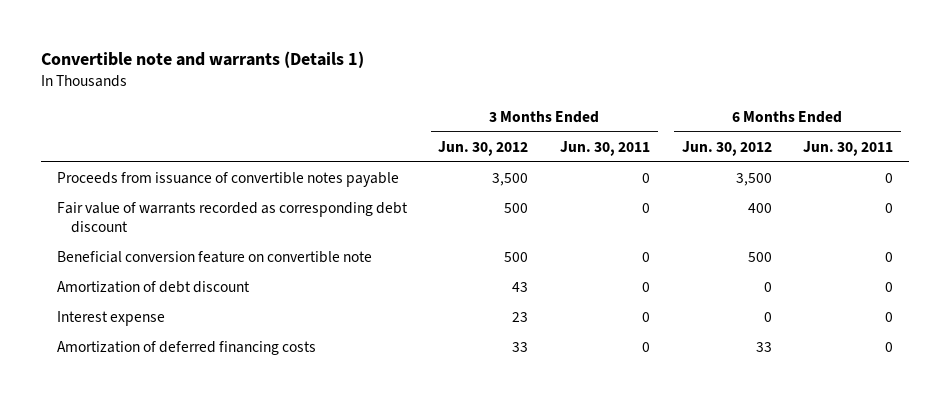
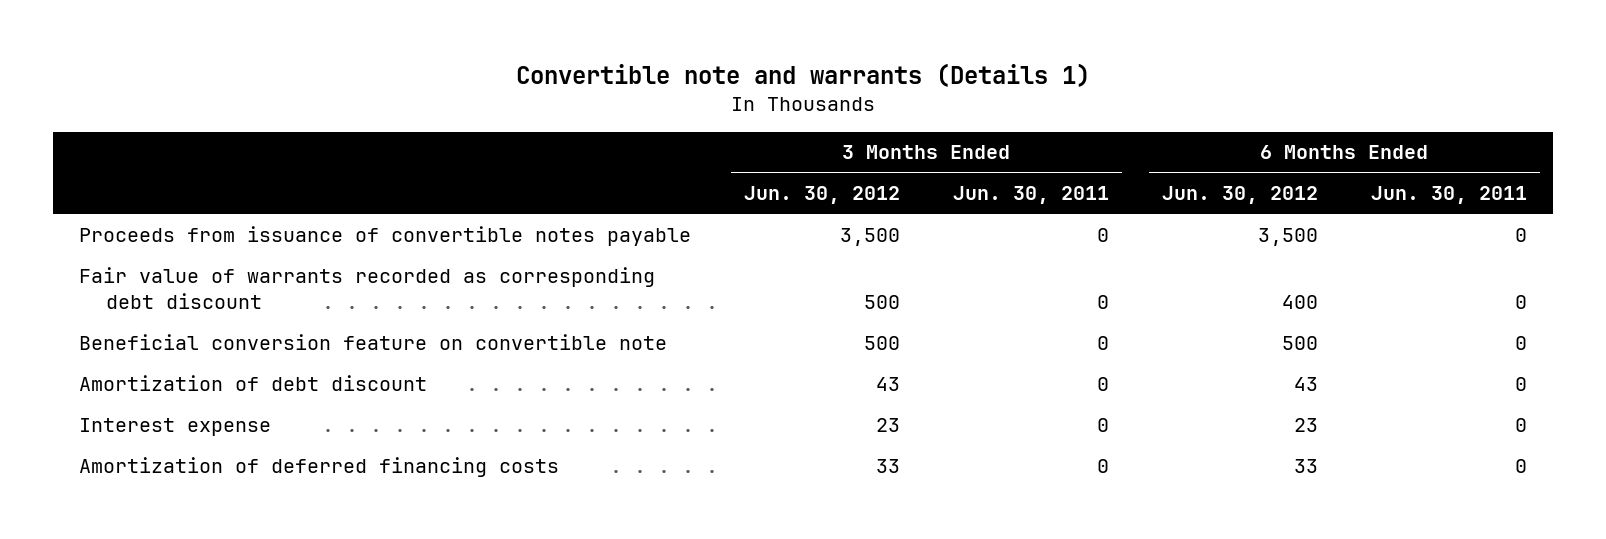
- Amortization of debt discount | 43 | 0 | 0 | 0
- Interest expense | 23 | 0 | 0 | 0
+ Amortization of debt discount | 43 | 0 | 43 | 0
+ Interest expense | 23 | 0 | 23 | 0

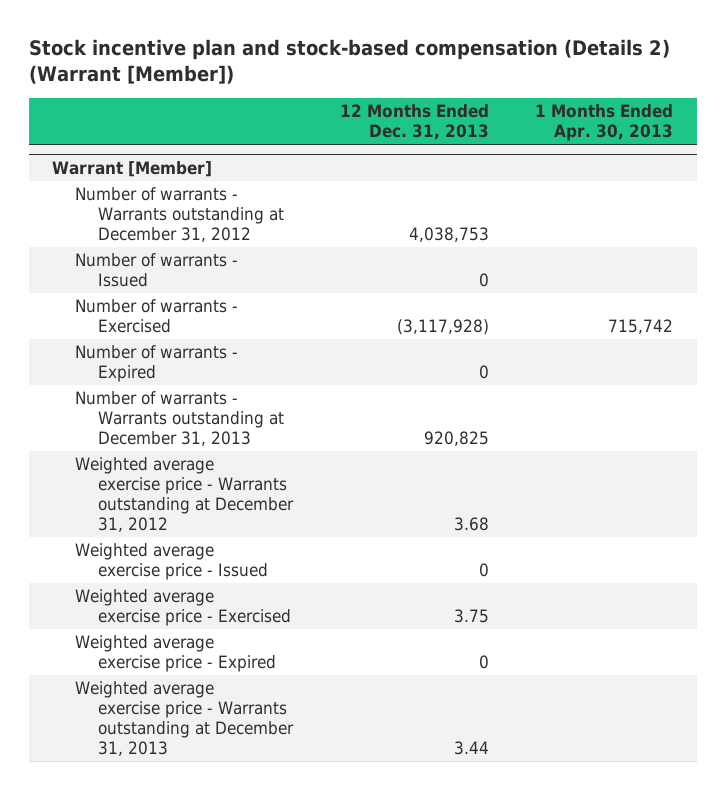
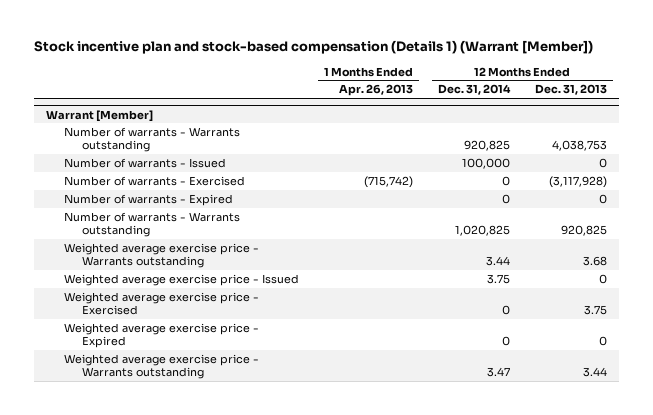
- Stock incentive plan and stock-based compensation (Details 2) (Warrant [Member])
+ Stock incentive plan and stock-based compensation (Details 1) (Warrant [Member])
- | 12 Months Ended Dec. 31, 2013 | 1 Months Ended Apr. 30, 2013
+ | 1 Months Ended Apr. 26, 2013 | 12 Months Ended Dec. 31, 2014 | 12 Months Ended Dec. 31, 2013
@ Warrant [Member]
- Number of warrants - Warrants outstanding at December 31, 2012 | 4,038,753 |
+ Number of warrants - Warrants outstanding | | 920,825 | 4,038,753
- Number of warrants - Warrants outstanding at December 31, 2013 | 920,825 |
- Weighted average exercise price - Warrants outstanding at December 31, 2012 | 3.68 |
+ Number of warrants - Warrants outstanding | | 1,020,825 | 920,825
+ Weighted average exercise price - Warrants outstanding | | 3.44 | 3.68
- Weighted average exercise price - Warrants outstanding at December 31, 2013 | 3.44 |
+ Weighted average exercise price - Warrants outstanding | | 3.47 | 3.44

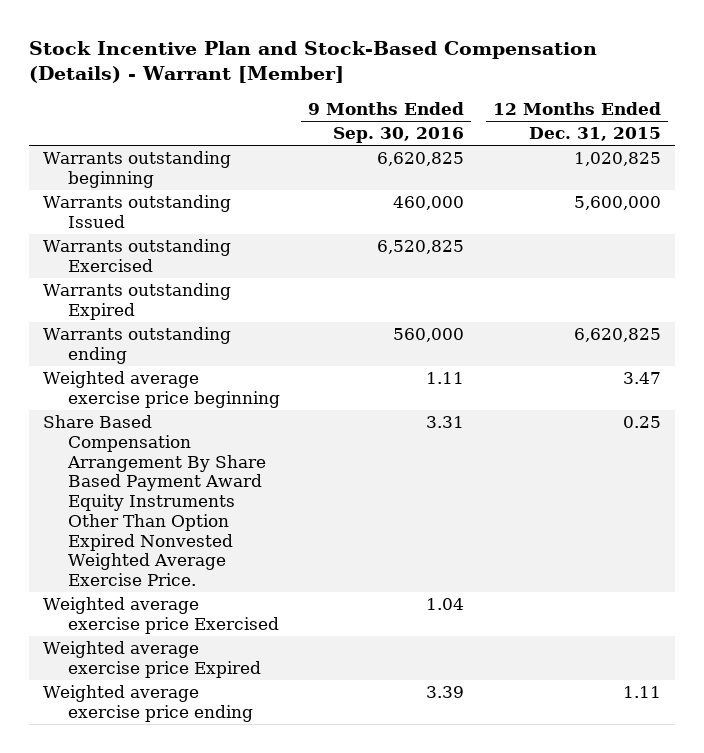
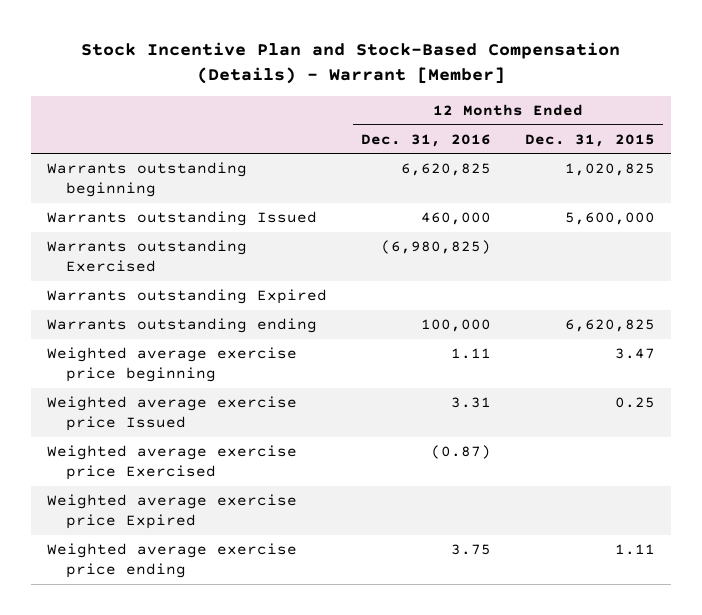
- | 9 Months Ended Sep. 30, 2016 | 12 Months Ended Dec. 31, 2015
+ | 12 Months Ended Dec. 31, 2016 | 12 Months Ended Dec. 31, 2015
- Share Based Compensation Arrangement By Share Based Payment Award Equity Instruments Other Than Option Expired Nonvested Weighted Average Exercise Price. | 3.31 | 0.25
+ Weighted average exercise price Issued | 3.31 | 0.25

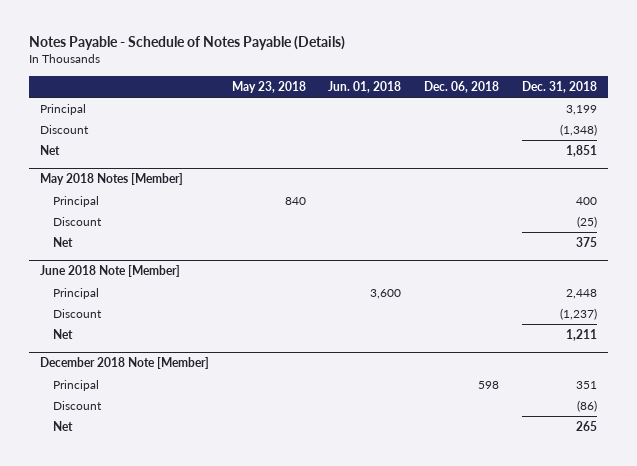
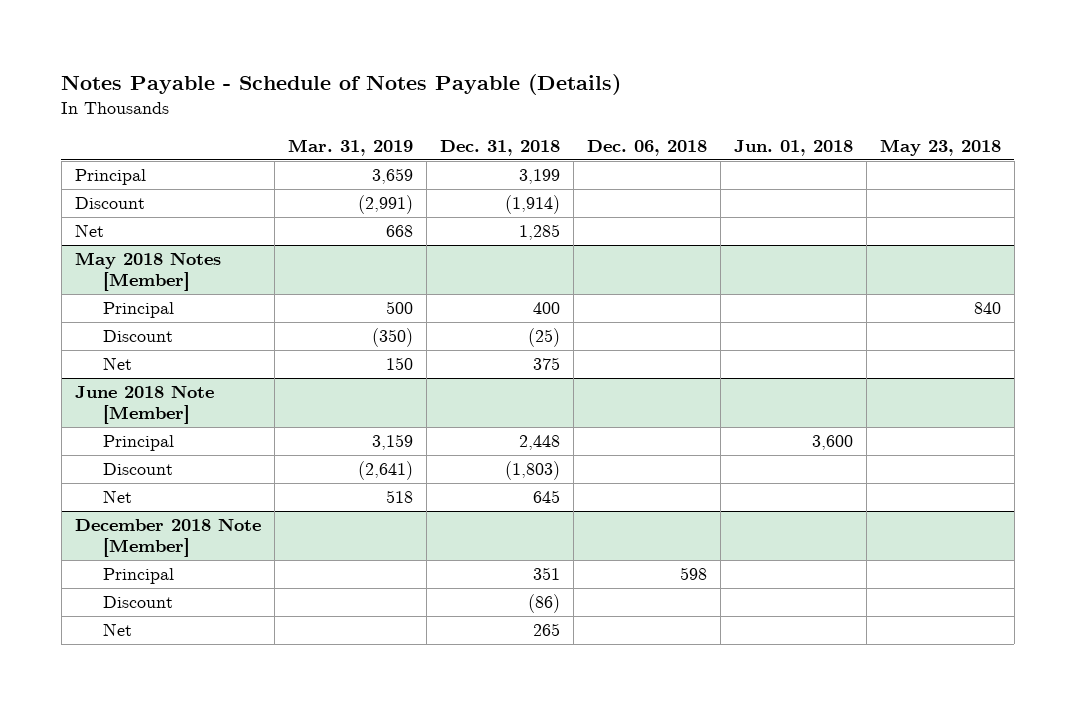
- | May 23, 2018 | Jun. 01, 2018 | Dec. 06, 2018 | Dec. 31, 2018
+ | Mar. 31, 2019 | Dec. 31, 2018 | Dec. 06, 2018 | Jun. 01, 2018 | May 23, 2018
- Discount | | | | (1,348)
- Net | | | | 1,851
+ Discount | (2,991) | (1,914) | | |
+ Net | 668 | 1,285 | | |
@ June 2018 Note [Member]
- Discount | | | | (1,237)
- Net | | | | 1,211
+ Discount | (2,641) | (1,803) | | |
+ Net | 518 | 645 | | |

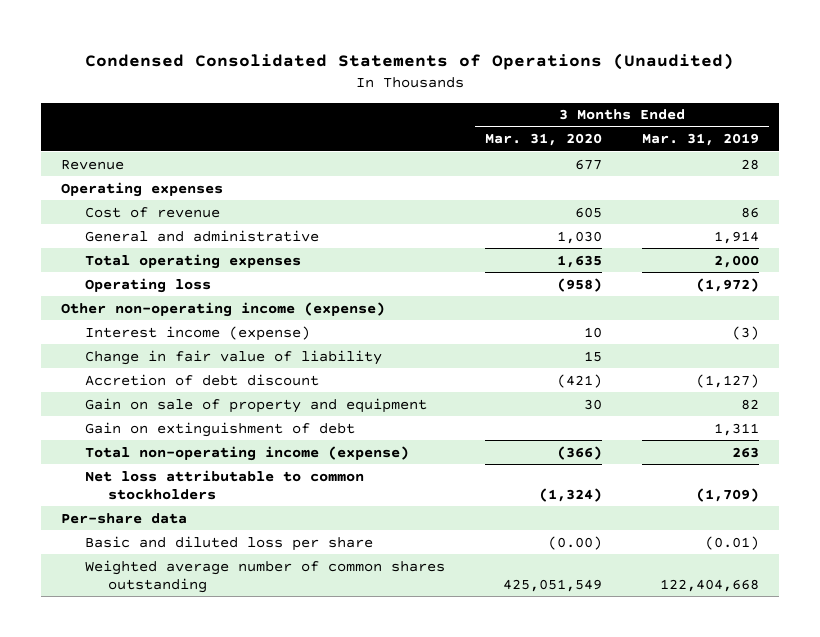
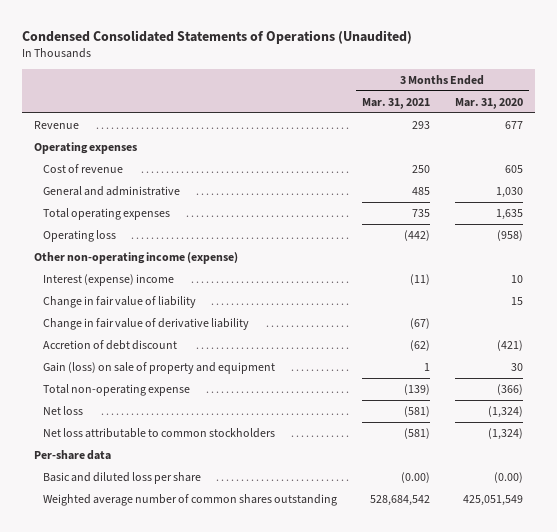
- | 3 Months Ended Mar. 31, 2020 | 3 Months Ended Mar. 31, 2019
+ | 3 Months Ended Mar. 31, 2021 | 3 Months Ended Mar. 31, 2020
- Interest income (expense) | 10 | (3)
+ Interest (expense) income | (11) | 10
+ Change in fair value of derivative liability | (67) |
- Gain on sale of property and equipment | 30 | 82
- Gain on extinguishment of debt | | 1,311
- Total non-operating income (expense) | (366) | 263
+ Gain (loss) on sale of property and equipment | 1 | 30
+ Total non-operating expense | (139) | (366)
+ Net loss | (581) | (1,324)

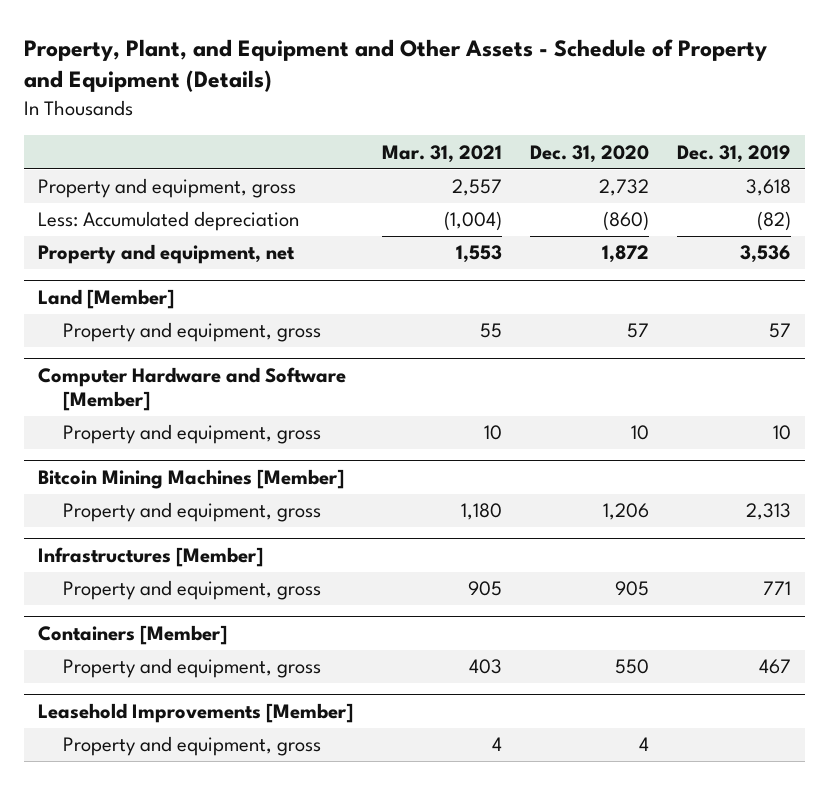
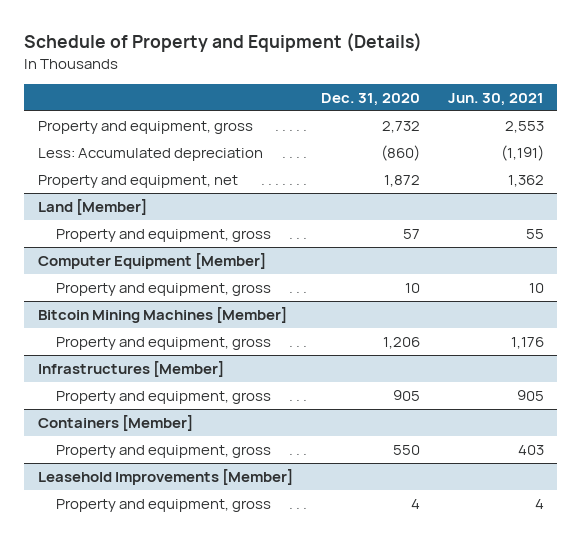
- Property, Plant, and Equipment and Other Assets - Schedule of Property and Equipment (Details)
+ Schedule of Property and Equipment (Details)
- | Mar. 31, 2021 | Dec. 31, 2020 | Dec. 31, 2019
+ | Dec. 31, 2020 | Jun. 30, 2021
- Computer Hardware and Software [Member]
+ Computer Equipment [Member]

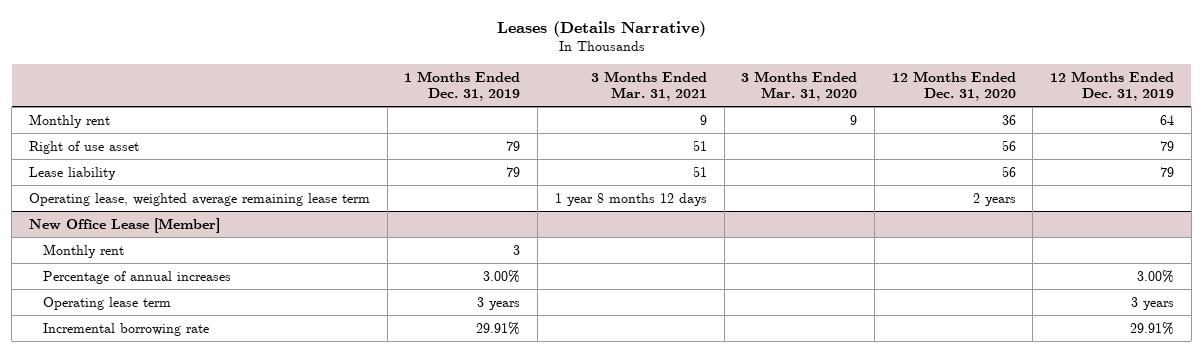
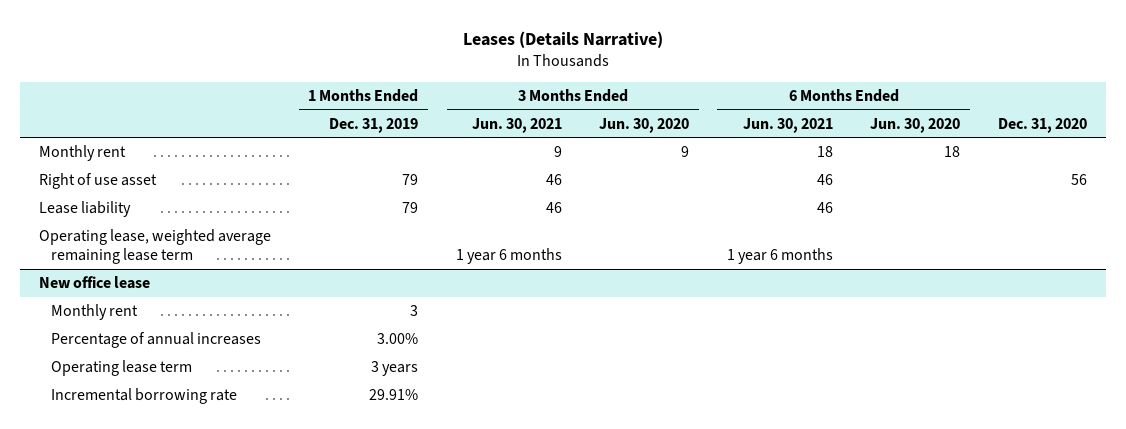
- | 1 Months Ended Dec. 31, 2019 | 3 Months Ended Mar. 31, 2021 | 3 Months Ended Mar. 31, 2020 | 12 Months Ended Dec. 31, 2020 | 12 Months Ended Dec. 31, 2019
+ | 1 Months Ended Dec. 31, 2019 | 3 Months Ended Jun. 30, 2021 | 3 Months Ended Jun. 30, 2020 | 6 Months Ended Jun. 30, 2021 | 6 Months Ended Jun. 30, 2020 | Dec. 31, 2020
- New Office Lease [Member]
+ New office lease

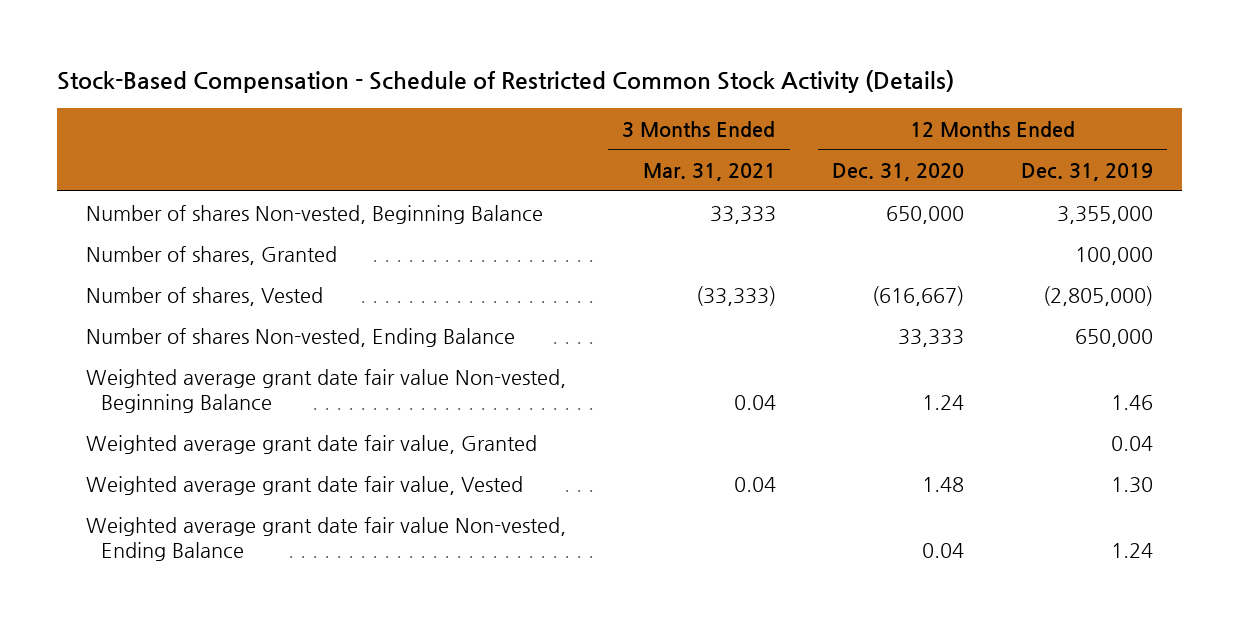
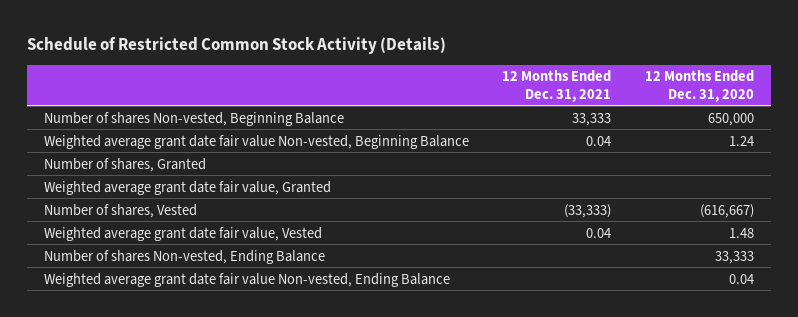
- Stock-Based Compensation - Schedule of Restricted Common Stock Activity (Details)
+ Schedule of Restricted Common Stock Activity (Details)
- | 3 Months Ended Mar. 31, 2021 | 12 Months Ended Dec. 31, 2020 | 12 Months Ended Dec. 31, 2019
+ | 12 Months Ended Dec. 31, 2021 | 12 Months Ended Dec. 31, 2020
moved down: Number of shares, Granted
moved down: Number of shares, Vested | (33,333) | (616,667)
moved down: Number of shares Non-vested, Ending Balance | | 33,333

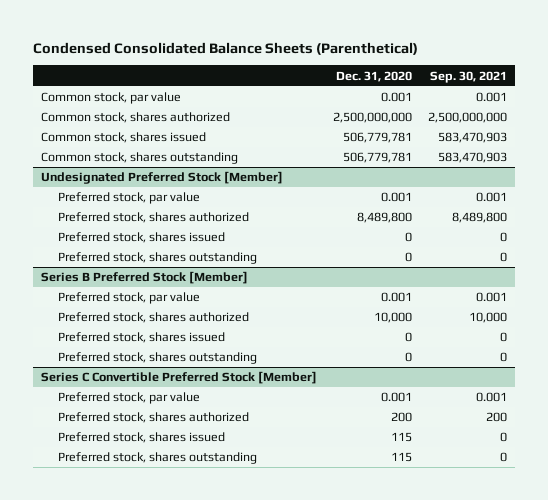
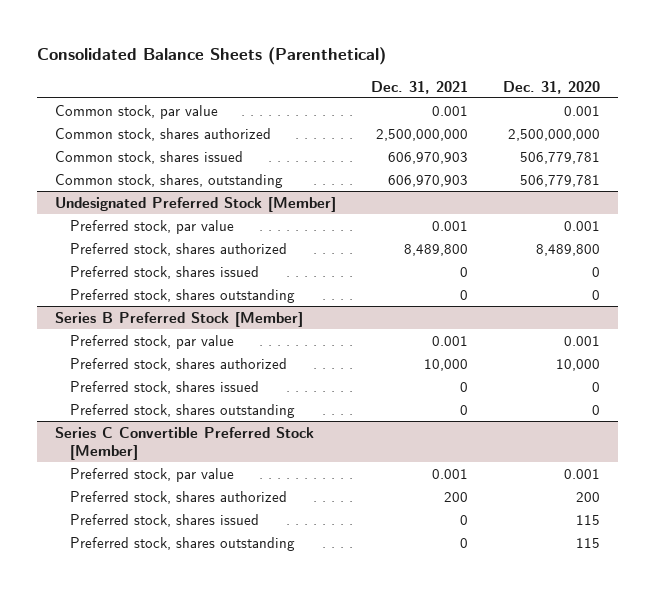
- Condensed Consolidated Balance Sheets (Parenthetical)
+ Consolidated Balance Sheets (Parenthetical)
- | Dec. 31, 2020 | Sep. 30, 2021
+ | Dec. 31, 2021 | Dec. 31, 2020
- Common stock, shares outstanding | 506,779,781 | 583,470,903
+ Common stock, shares, outstanding | 606,970,903 | 506,779,781

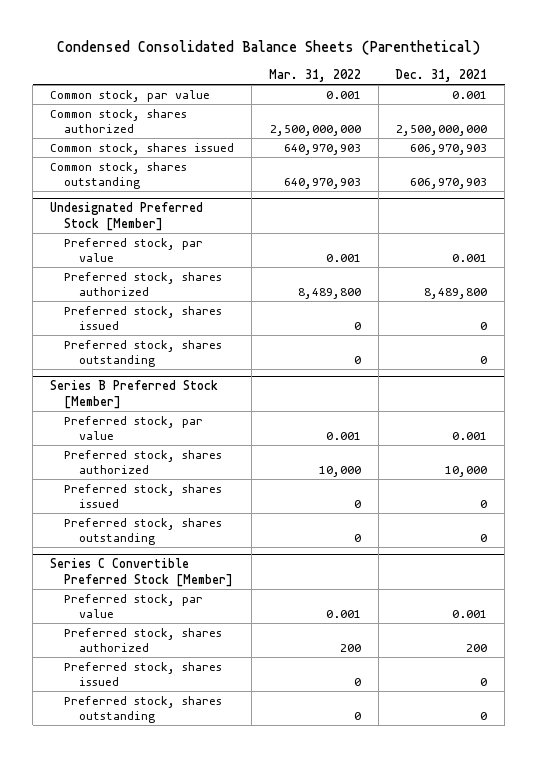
- Consolidated Balance Sheets (Parenthetical)
+ Condensed Consolidated Balance Sheets (Parenthetical)
- | Dec. 31, 2021 | Dec. 31, 2020
+ | Mar. 31, 2022 | Dec. 31, 2021
- Common stock, shares, outstanding | 606,970,903 | 506,779,781
+ Common stock, shares outstanding | 640,970,903 | 606,970,903

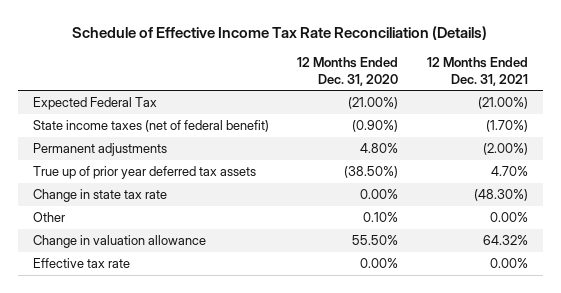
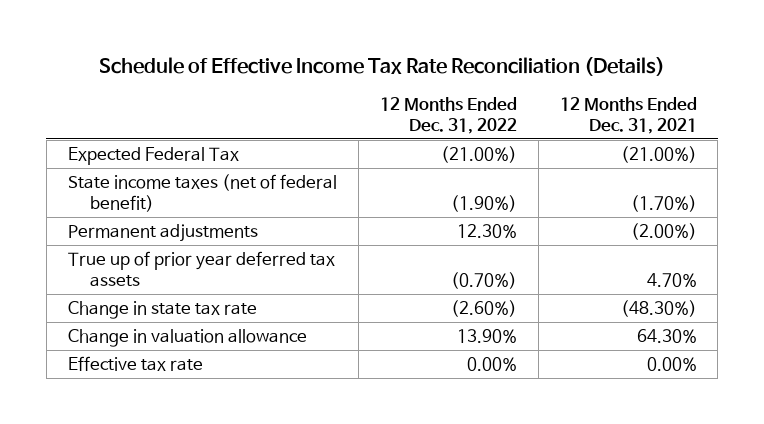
- | 12 Months Ended Dec. 31, 2020 | 12 Months Ended Dec. 31, 2021
+ | 12 Months Ended Dec. 31, 2022 | 12 Months Ended Dec. 31, 2021
- Other | 0.10% | 0.00%
- Change in valuation allowance | 55.50% | 64.32%
+ Change in valuation allowance | 13.90% | 64.30%

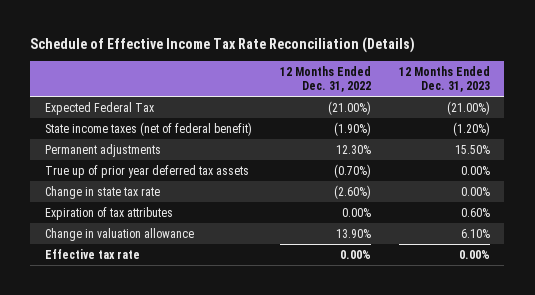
- | 12 Months Ended Dec. 31, 2022 | 12 Months Ended Dec. 31, 2021
+ | 12 Months Ended Dec. 31, 2022 | 12 Months Ended Dec. 31, 2023
+ Expiration of tax attributes | 0.00% | 0.60%

